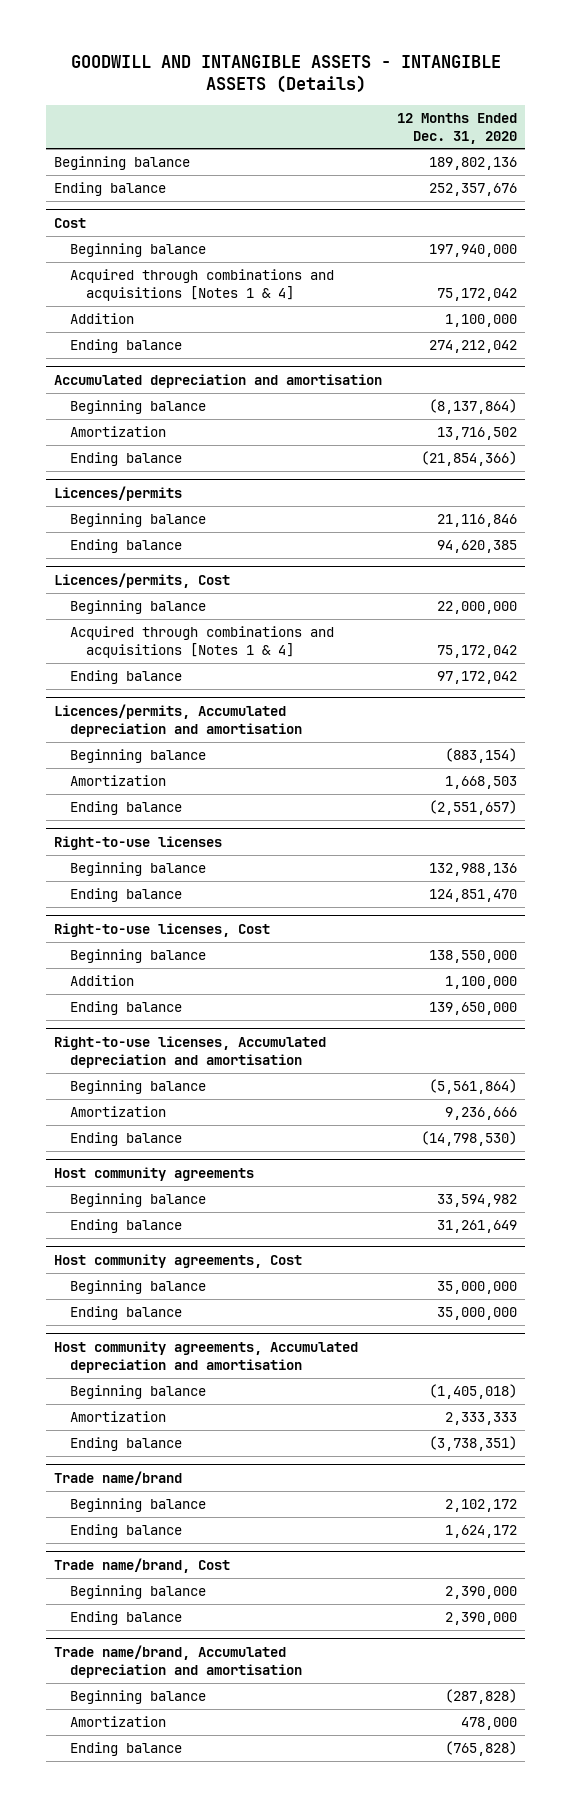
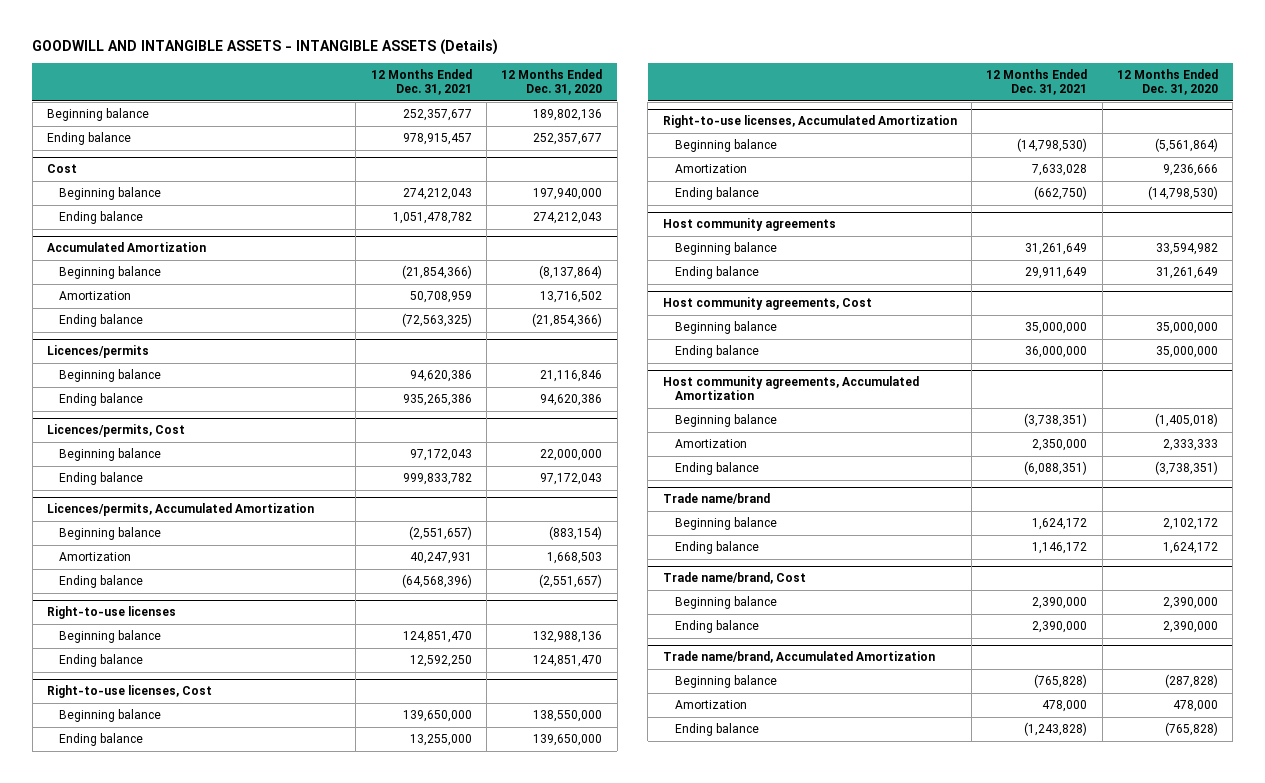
- | 12 Months Ended Dec. 31, 2020
+ | 12 Months Ended Dec. 31, 2021 | 12 Months Ended Dec. 31, 2020
- Ending balance | 252,357,676
+ Ending balance | 978,915,457 | 252,357,677
@ Cost
- Acquired through combinations and acquisitions [Notes 1 & 4] | 75,172,042
- Addition | 1,100,000
- Ending balance | 274,212,042
- Accumulated depreciation and amortisation
@ Cost
+ Ending balance | 1,051,478,782 | 274,212,043
+ Accumulated Amortization
@ Licences/permits
- Ending balance | 94,620,385
+ Ending balance | 935,265,386 | 94,620,386
@ Licences/permits, Cost
- Acquired through combinations and acquisitions [Notes 1 & 4] | 75,172,042
- Ending balance | 97,172,042
- Licences/permits, Accumulated depreciation and amortisation
@ Licences/permits, Cost
+ Ending balance | 999,833,782 | 97,172,043
+ Licences/permits, Accumulated Amortization
@ Right-to-use licenses, Cost
- Addition | 1,100,000
- Right-to-use licenses, Accumulated depreciation and amortisation
+ Right-to-use licenses, Accumulated Amortization
- Host community agreements, Accumulated depreciation and amortisation
+ Host community agreements, Accumulated Amortization
- Trade name/brand, Accumulated depreciation and amortisation
+ Trade name/brand, Accumulated Amortization

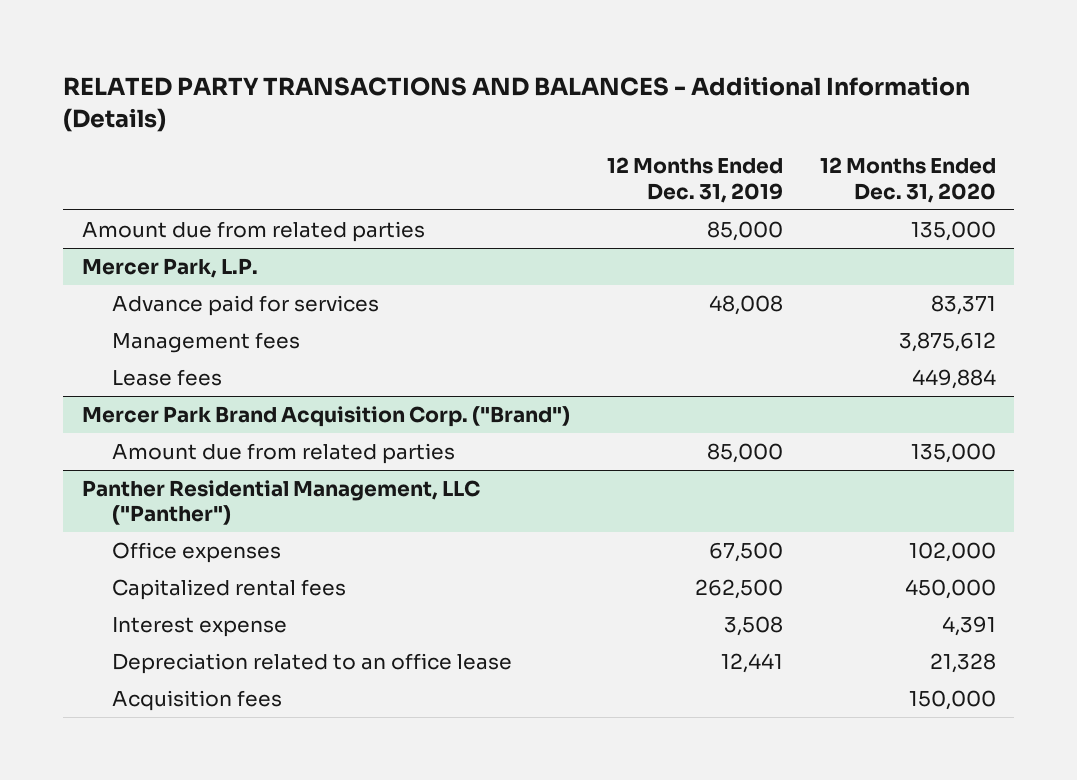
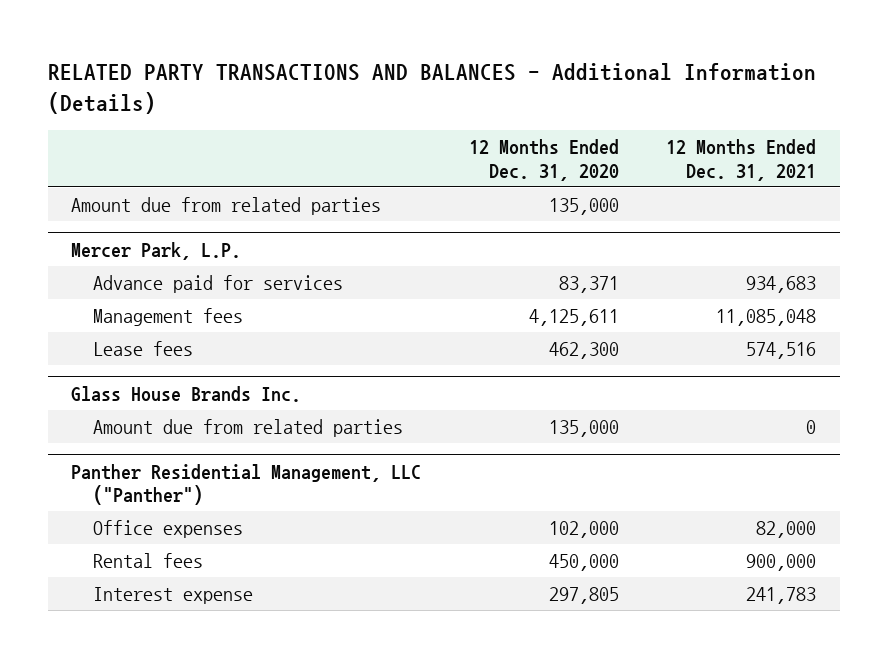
- | 12 Months Ended Dec. 31, 2019 | 12 Months Ended Dec. 31, 2020
+ | 12 Months Ended Dec. 31, 2020 | 12 Months Ended Dec. 31, 2021
@ Mercer Park, L.P.
- Management fees | | 3,875,612
- Lease fees | | 449,884
- Mercer Park Brand Acquisition Corp. ("Brand")
@ Mercer Park, L.P.
+ Management fees | 4,125,611 | 11,085,048
+ Lease fees | 462,300 | 574,516
+ Glass House Brands Inc.
@ Panther Residential Management, LLC ("Panther")
- Capitalized rental fees | 262,500 | 450,000
- Interest expense | 3,508 | 4,391
- Depreciation related to an office lease | 12,441 | 21,328
- Acquisition fees | | 150,000
+ Rental fees | 450,000 | 900,000
+ Interest expense | 297,805 | 241,783

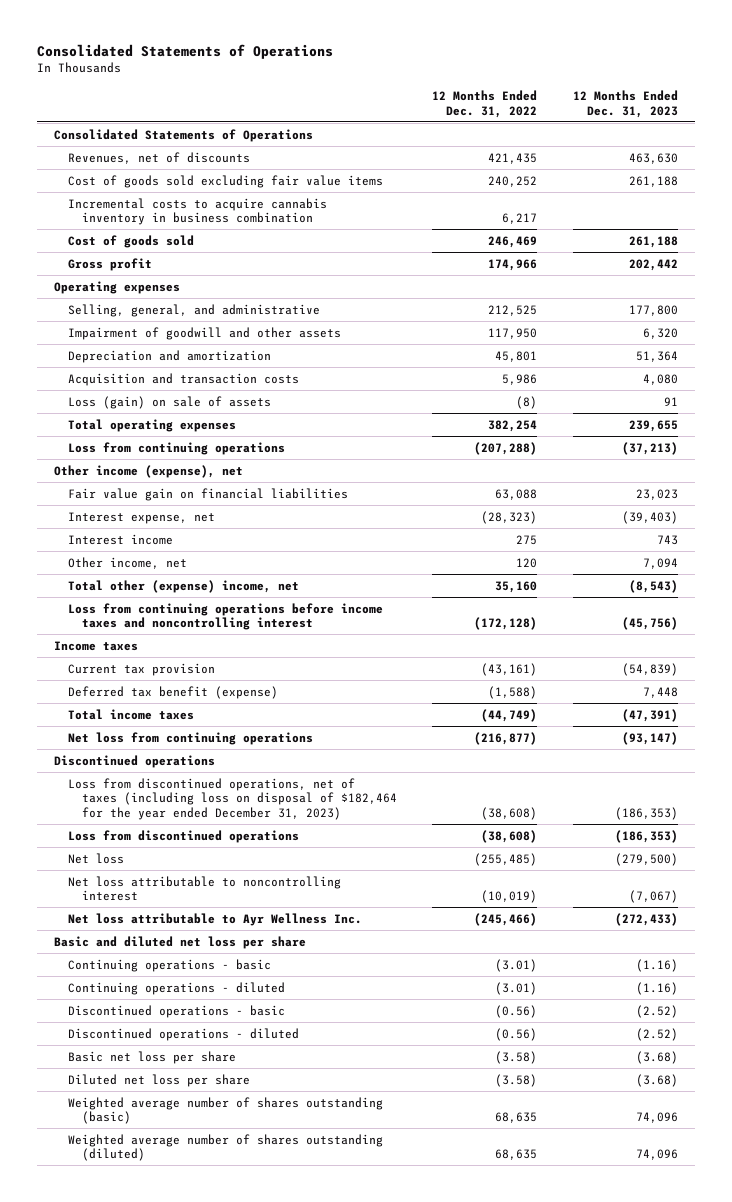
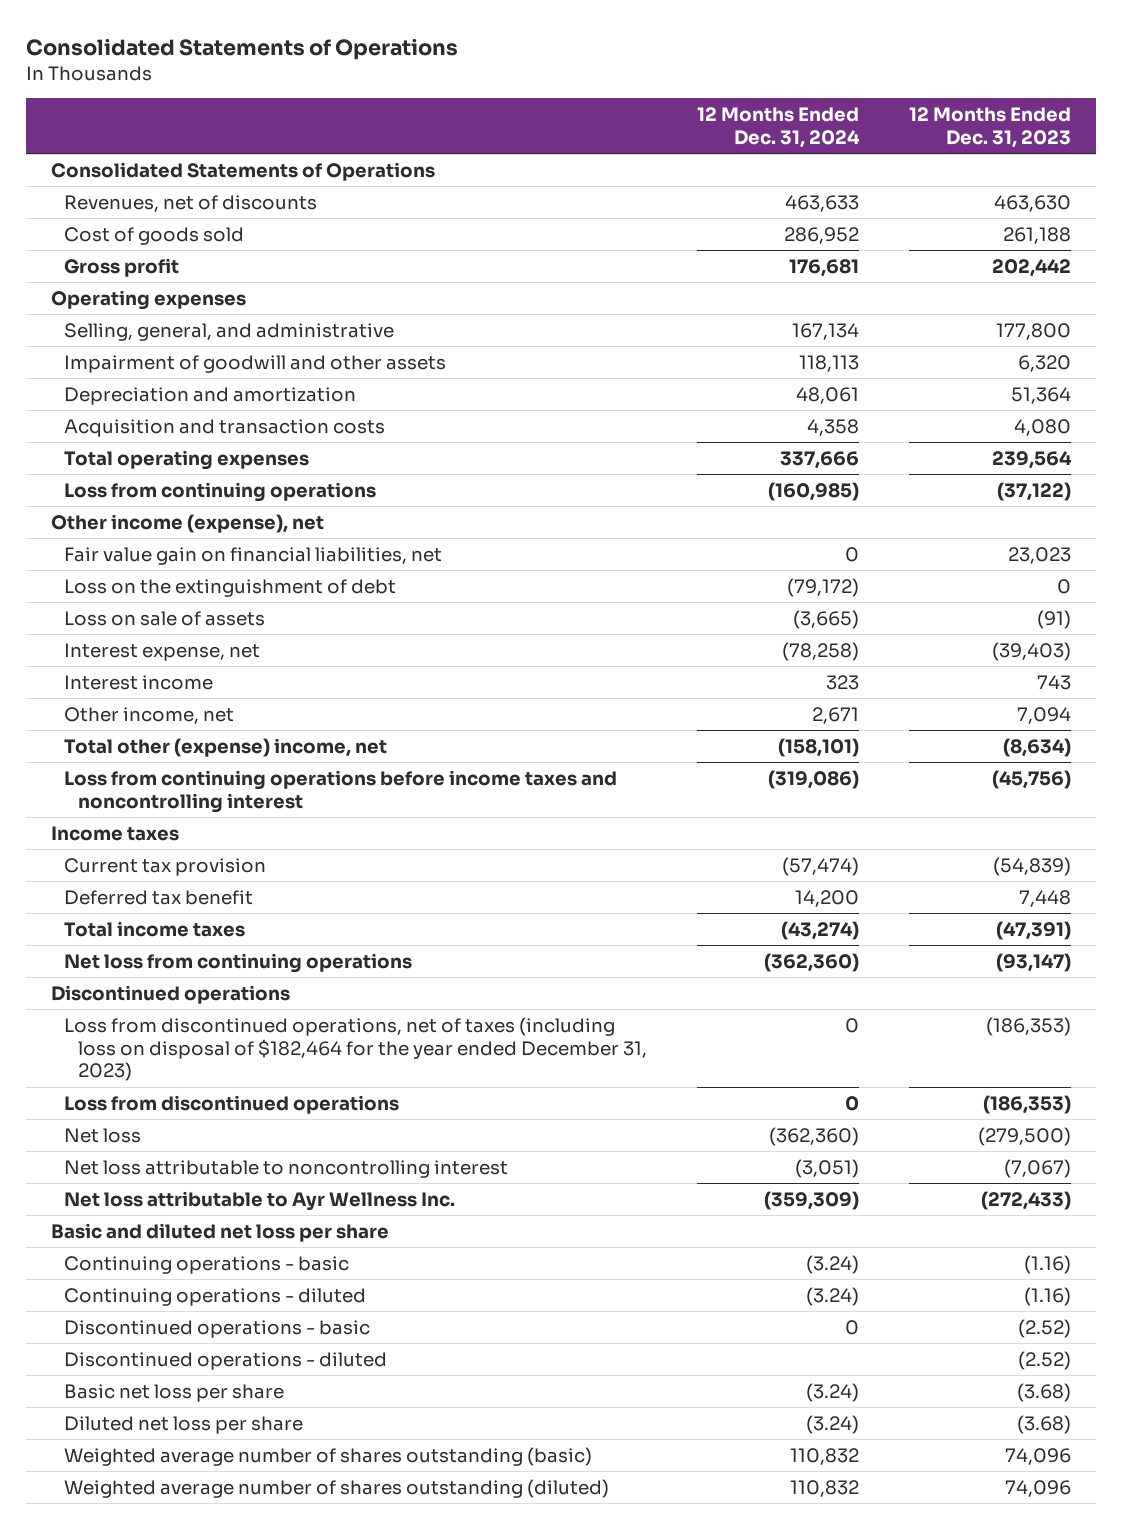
- | 12 Months Ended Dec. 31, 2022 | 12 Months Ended Dec. 31, 2023
+ | 12 Months Ended Dec. 31, 2024 | 12 Months Ended Dec. 31, 2023
- Cost of goods sold excluding fair value items | 240,252 | 261,188
- Incremental costs to acquire cannabis inventory in business combination | 6,217 |
- Loss (gain) on sale of assets | (8) | 91
- Total operating expenses | 382,254 | 239,655
- Loss from continuing operations | (207,288) | (37,213)
+ Total operating expenses | 337,666 | 239,564
+ Loss from continuing operations | (160,985) | (37,122)
- Fair value gain on financial liabilities | 63,088 | 23,023
+ Fair value gain on financial liabilities, net | 0 | 23,023
+ Loss on the extinguishment of debt | (79,172) | 0
+ Loss on sale of assets | (3,665) | (91)
- Total other (expense) income, net | 35,160 | (8,543)
+ Total other (expense) income, net | (158,101) | (8,634)
- Deferred tax benefit (expense) | (1,588) | 7,448
+ Deferred tax benefit | 14,200 | 7,448

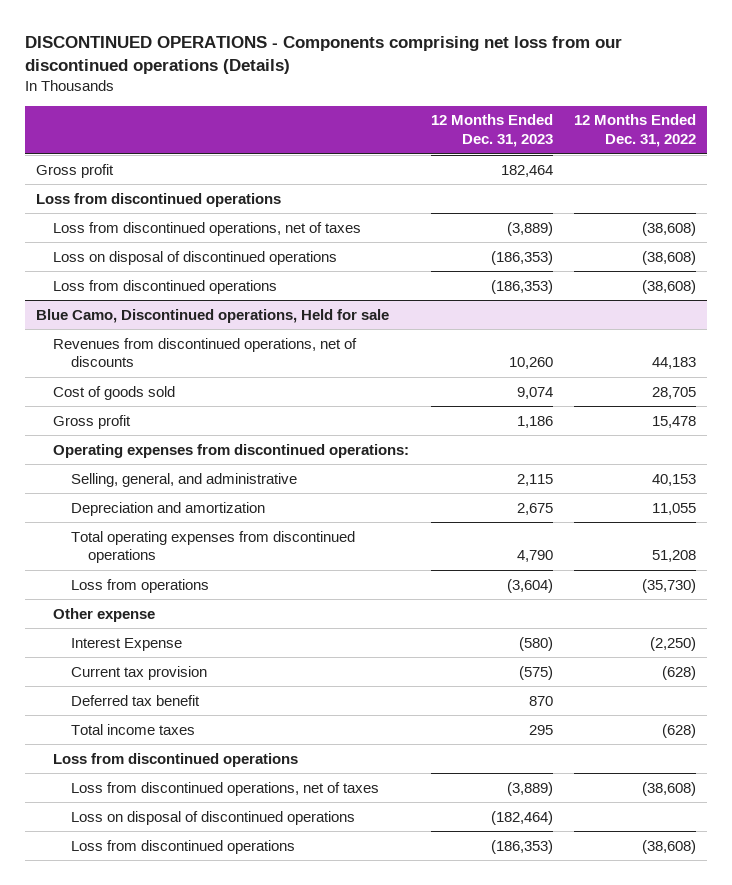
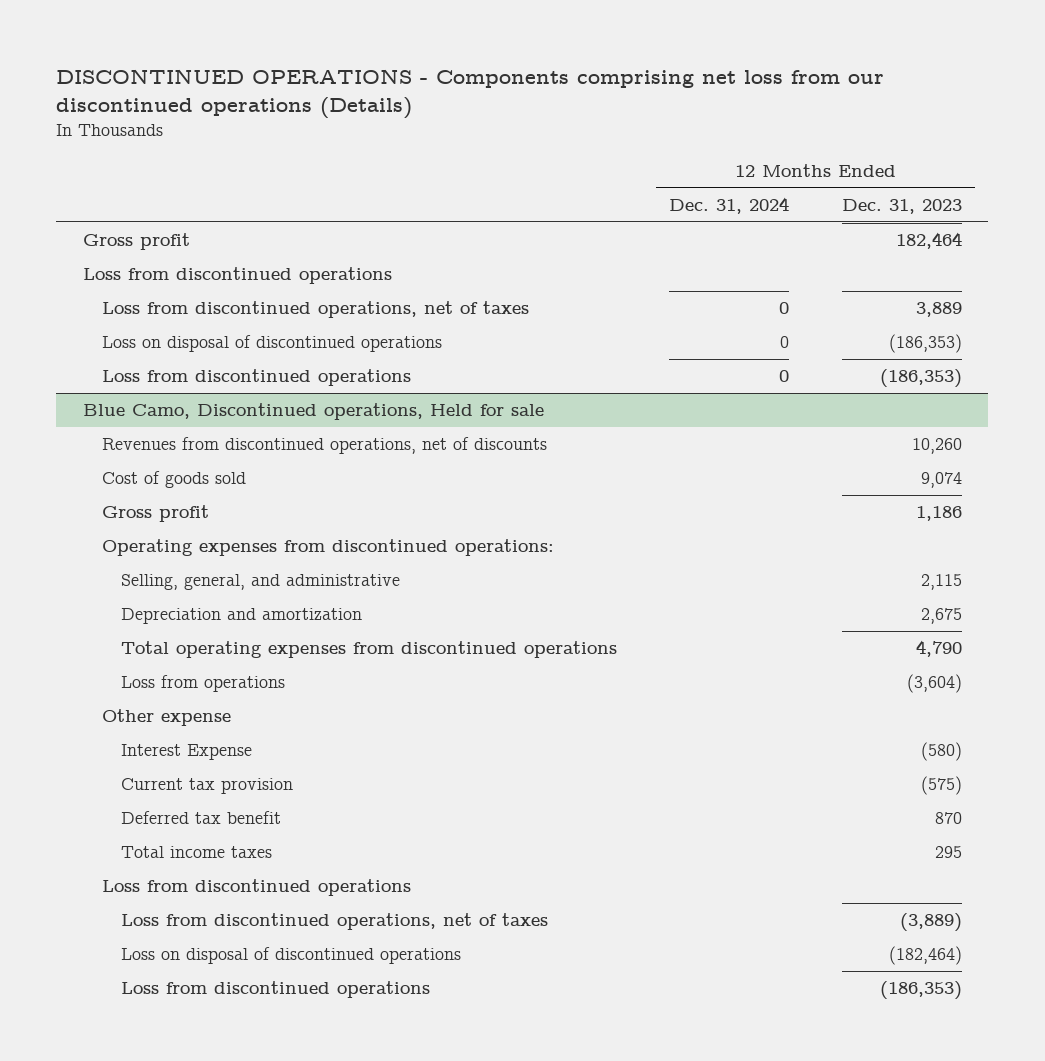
- | 12 Months Ended Dec. 31, 2023 | 12 Months Ended Dec. 31, 2022
+ | 12 Months Ended Dec. 31, 2024 | 12 Months Ended Dec. 31, 2023
- Loss from discontinued operations, net of taxes | (3,889) | (38,608)
+ Loss from discontinued operations, net of taxes | 0 | 3,889

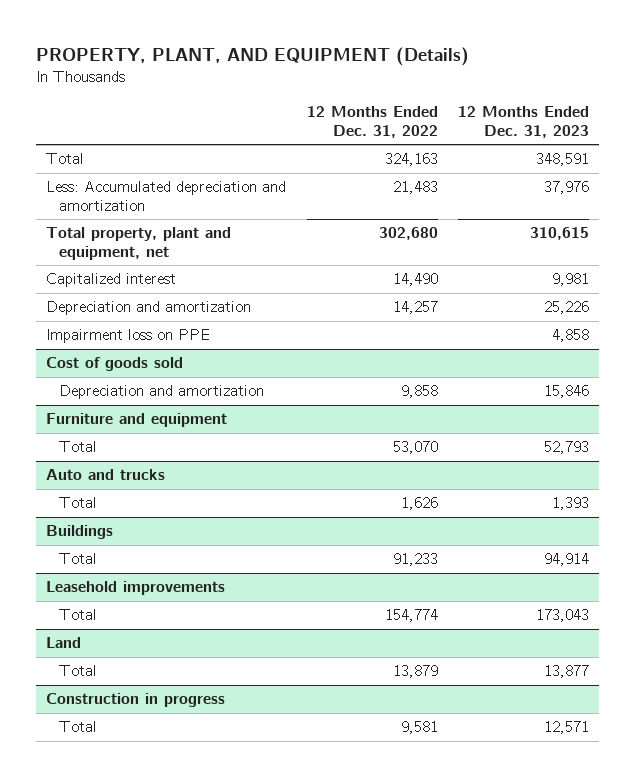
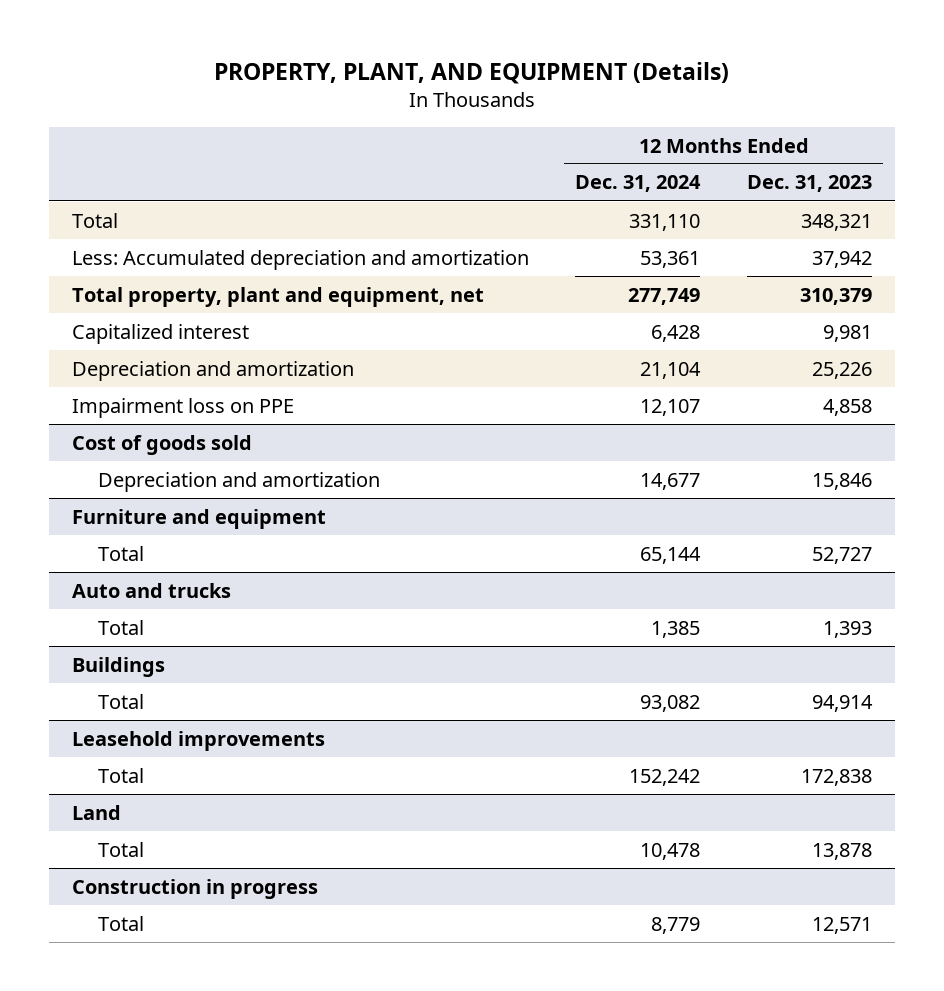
- | 12 Months Ended Dec. 31, 2022 | 12 Months Ended Dec. 31, 2023
+ | 12 Months Ended Dec. 31, 2024 | 12 Months Ended Dec. 31, 2023
- Total | 324,163 | 348,591
- Less: Accumulated depreciation and amortization | 21,483 | 37,976
- Total property, plant and equipment, net | 302,680 | 310,615
+ Total | 331,110 | 348,321
+ Less: Accumulated depreciation and amortization | 53,361 | 37,942
+ Total property, plant and equipment, net | 277,749 | 310,379
@ Furniture and equipment
- Total | 53,070 | 52,793
+ Total | 65,144 | 52,727
@ Leasehold improvements
- Total | 154,774 | 173,043
+ Total | 152,242 | 172,838
@ Land
- Total | 13,879 | 13,877
+ Total | 10,478 | 13,878

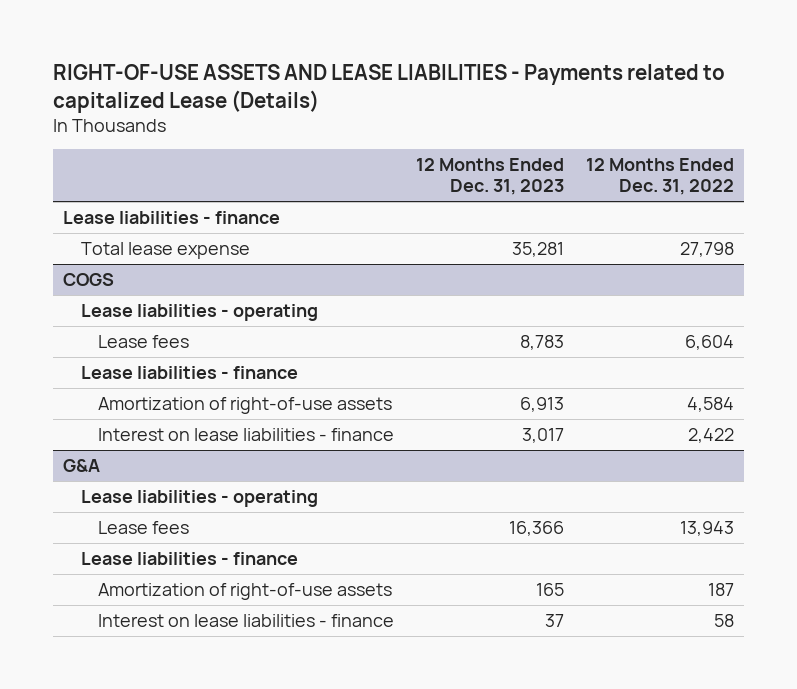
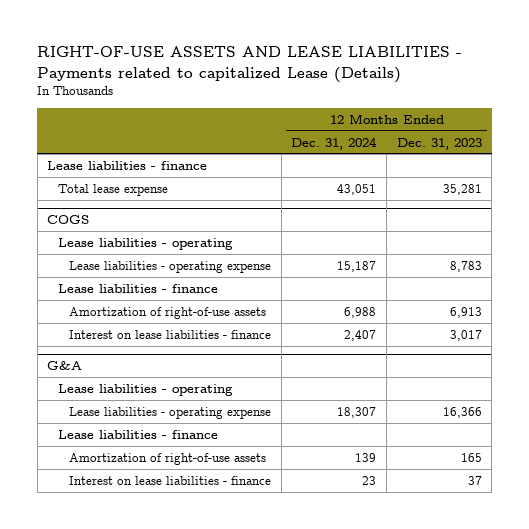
- | 12 Months Ended Dec. 31, 2023 | 12 Months Ended Dec. 31, 2022
+ | 12 Months Ended Dec. 31, 2024 | 12 Months Ended Dec. 31, 2023
@ COGS
- Lease fees | 8,783 | 6,604
+ Lease liabilities - operating expense | 15,187 | 8,783
@ G&A
- Lease fees | 16,366 | 13,943
+ Lease liabilities - operating expense | 18,307 | 16,366

